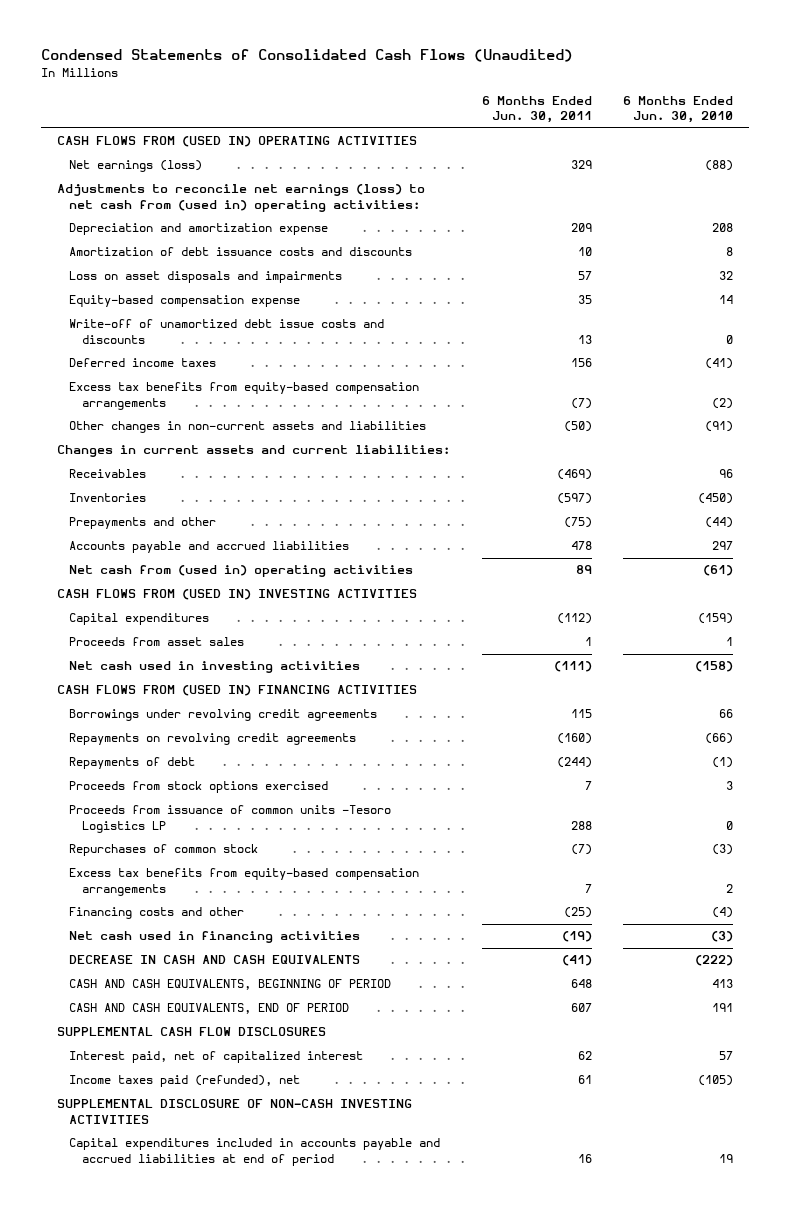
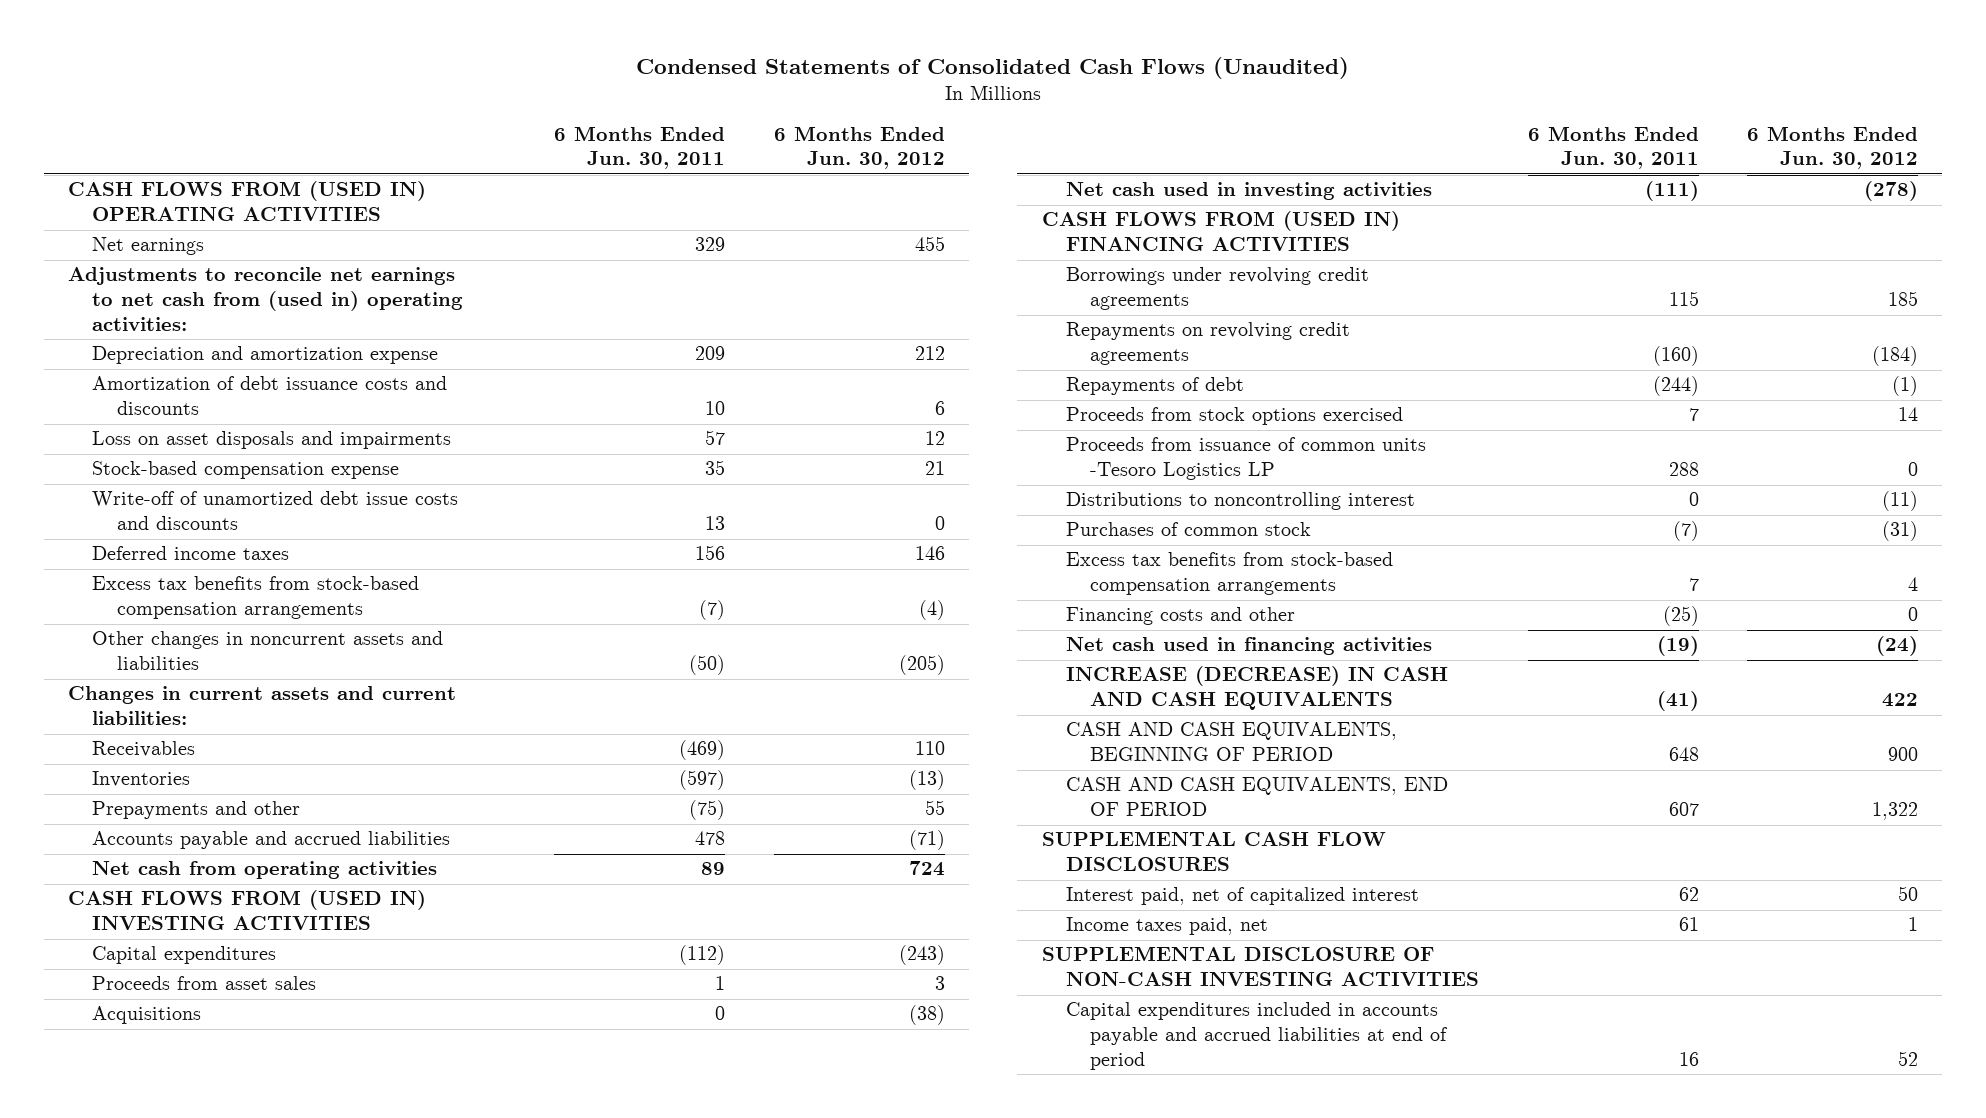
- | 6 Months Ended Jun. 30, 2011 | 6 Months Ended Jun. 30, 2010
+ | 6 Months Ended Jun. 30, 2011 | 6 Months Ended Jun. 30, 2012
- Net earnings (loss) | 329 | (88)
- Adjustments to reconcile net earnings (loss) to net cash from (used in) operating activities:
+ Net earnings | 329 | 455
+ Adjustments to reconcile net earnings to net cash from (used in) operating activities:
- Equity-based compensation expense | 35 | 14
+ Stock-based compensation expense | 35 | 21
- Excess tax benefits from equity-based compensation arrangements | (7) | (2)
- Other changes in non-current assets and liabilities | (50) | (91)
+ Excess tax benefits from stock-based compensation arrangements | (7) | (4)
+ Other changes in noncurrent assets and liabilities | (50) | (205)
- Net cash from (used in) operating activities | 89 | (61)
+ Net cash from operating activities | 89 | 724
+ Acquisitions | 0 | (38)
- Repurchases of common stock | (7) | (3)
- Excess tax benefits from equity-based compensation arrangements | 7 | 2
+ Distributions to noncontrolling interest | 0 | (11)
+ Purchases of common stock | (7) | (31)
+ Excess tax benefits from stock-based compensation arrangements | 7 | 4
- DECREASE IN CASH AND CASH EQUIVALENTS | (41) | (222)
+ INCREASE (DECREASE) IN CASH AND CASH EQUIVALENTS | (41) | 422
- Income taxes paid (refunded), net | 61 | (105)
+ Income taxes paid, net | 61 | 1

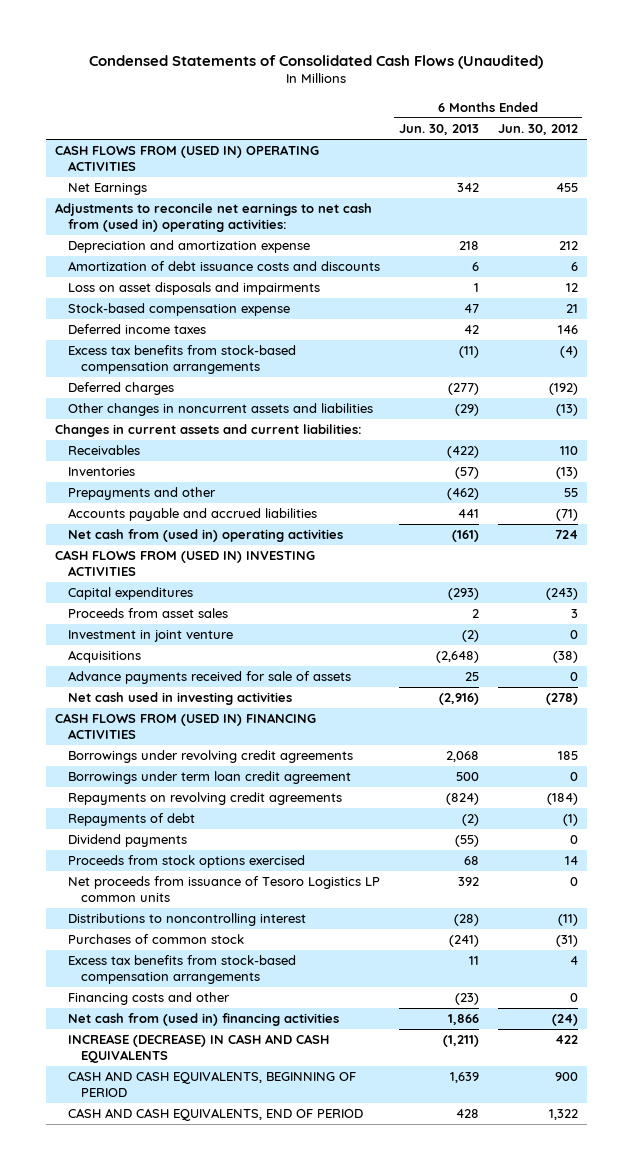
- | 6 Months Ended Jun. 30, 2011 | 6 Months Ended Jun. 30, 2012
+ | 6 Months Ended Jun. 30, 2013 | 6 Months Ended Jun. 30, 2012
- Net earnings | 329 | 455
+ Net Earnings | 342 | 455
- Write-off of unamortized debt issue costs and discounts | 13 | 0
- Other changes in noncurrent assets and liabilities | (50) | (205)
+ Deferred charges | (277) | (192)
+ Other changes in noncurrent assets and liabilities | (29) | (13)
- Net cash from operating activities | 89 | 724
+ Net cash from (used in) operating activities | (161) | 724
+ Investment in joint venture | (2) | 0
+ Advance payments received for sale of assets | 25 | 0
+ Borrowings under term loan credit agreement | 500 | 0
+ Dividend payments | (55) | 0
- Proceeds from issuance of common units -Tesoro Logistics LP | 288 | 0
+ Net proceeds from issuance of Tesoro Logistics LP common units | 392 | 0
- Net cash used in financing activities | (19) | (24)
+ Net cash from (used in) financing activities | 1,866 | (24)
- SUPPLEMENTAL CASH FLOW DISCLOSURES
- Interest paid, net of capitalized interest | 62 | 50
- Income taxes paid, net | 61 | 1
- SUPPLEMENTAL DISCLOSURE OF NON-CASH INVESTING ACTIVITIES
- Capital expenditures included in accounts payable and accrued liabilities at end of period | 16 | 52

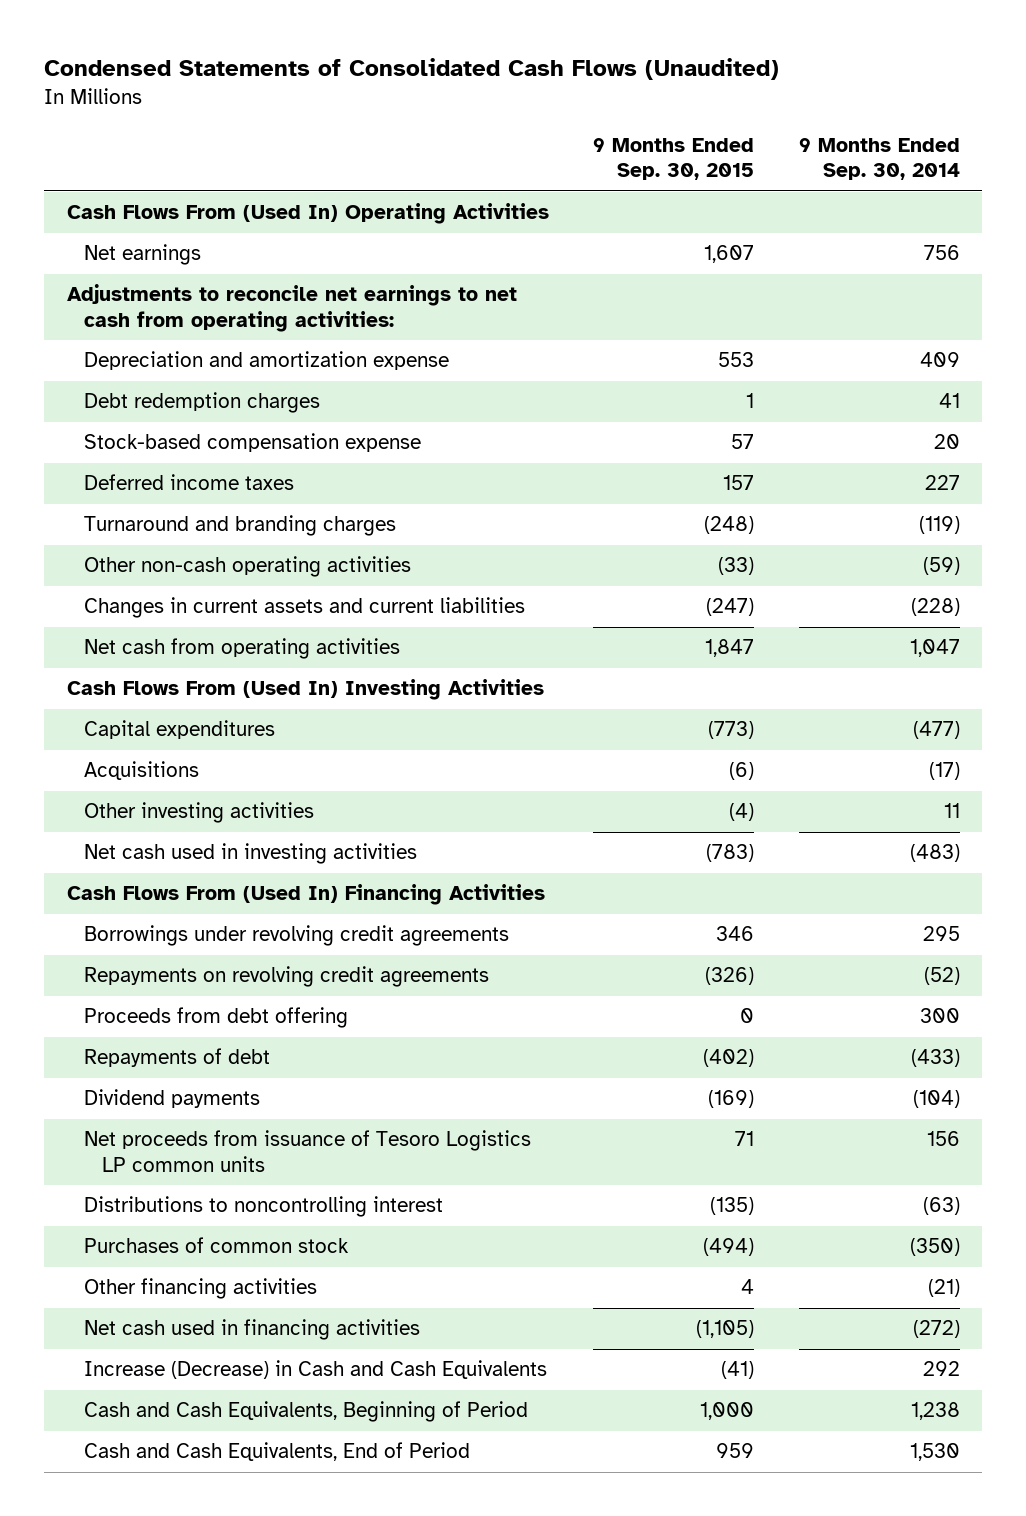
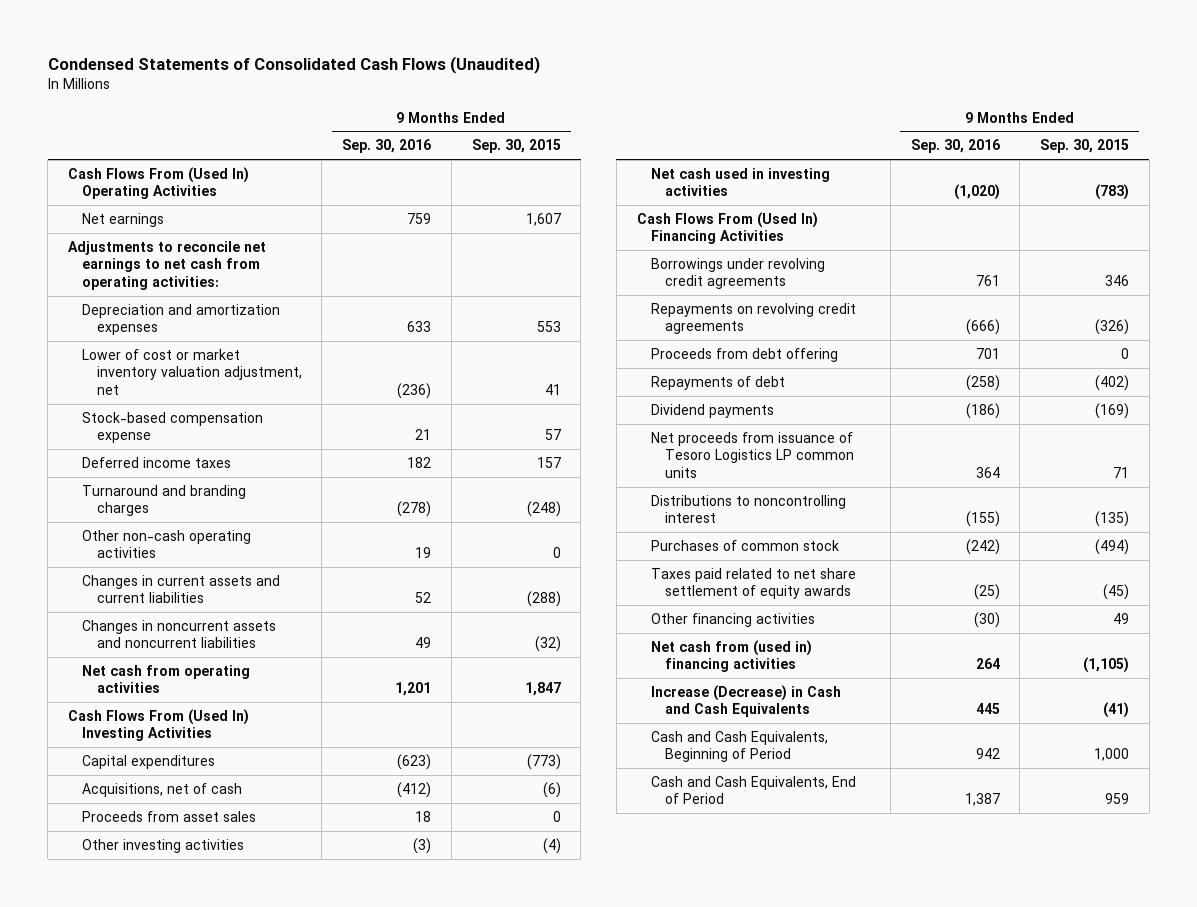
- | 9 Months Ended Sep. 30, 2015 | 9 Months Ended Sep. 30, 2014
+ | 9 Months Ended Sep. 30, 2016 | 9 Months Ended Sep. 30, 2015
- Depreciation and amortization expense | 553 | 409
- Debt redemption charges | 1 | 41
+ Depreciation and amortization expenses | 633 | 553
+ Lower of cost or market inventory valuation adjustment, net | (236) | 41
- Other non-cash operating activities | (33) | (59)
- Changes in current assets and current liabilities | (247) | (228)
+ Other non-cash operating activities | 19 | 0
+ Changes in current assets and current liabilities | 52 | (288)
+ Changes in noncurrent assets and noncurrent liabilities | 49 | (32)
- Acquisitions | (6) | (17)
+ Acquisitions, net of cash | (412) | (6)
+ Proceeds from asset sales | 18 | 0
- Other financing activities | 4 | (21)
- Net cash used in financing activities | (1,105) | (272)
+ Taxes paid related to net share settlement of equity awards | (25) | (45)
+ Other financing activities | (30) | 49
+ Net cash from (used in) financing activities | 264 | (1,105)

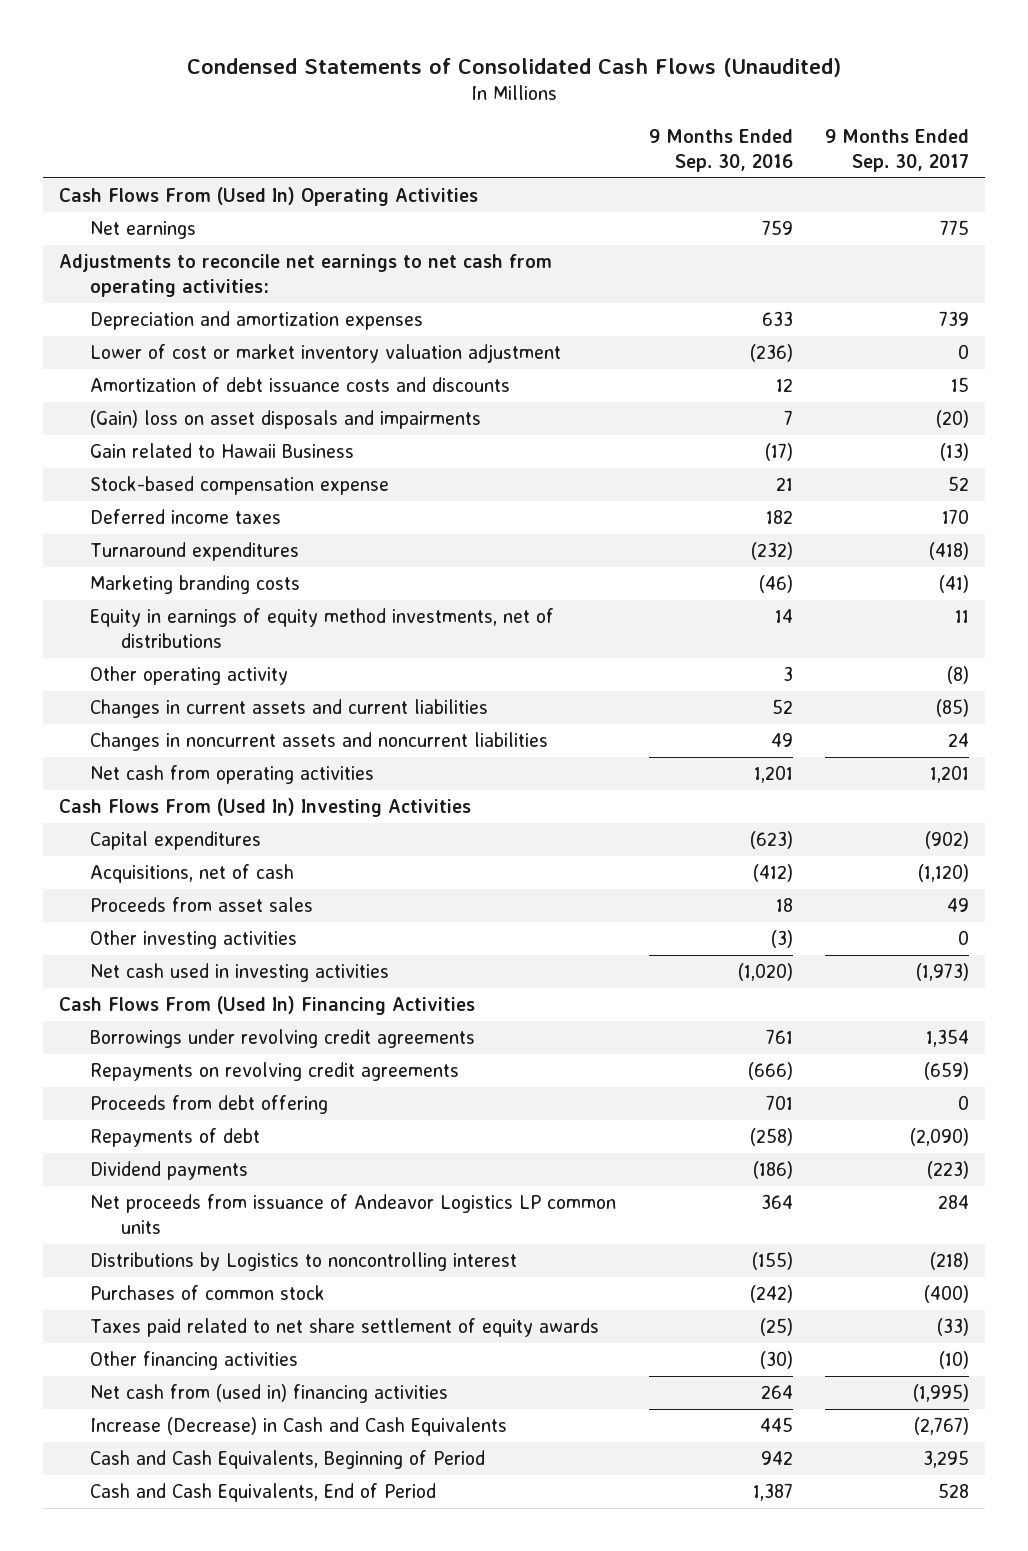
- | 9 Months Ended Sep. 30, 2016 | 9 Months Ended Sep. 30, 2015
+ | 9 Months Ended Sep. 30, 2016 | 9 Months Ended Sep. 30, 2017
- Lower of cost or market inventory valuation adjustment, net | (236) | 41
+ Lower of cost or market inventory valuation adjustment | (236) | 0
+ Amortization of debt issuance costs and discounts | 12 | 15
+ (Gain) loss on asset disposals and impairments | 7 | (20)
+ Gain related to Hawaii Business | (17) | (13)
- Turnaround and branding charges | (278) | (248)
- Other non-cash operating activities | 19 | 0
+ Turnaround expenditures | (232) | (418)
+ Marketing branding costs | (46) | (41)
+ Equity in earnings of equity method investments, net of distributions | 14 | 11
+ Other operating activity | 3 | (8)
- Net proceeds from issuance of Tesoro Logistics LP common units | 364 | 71
- Distributions to noncontrolling interest | (155) | (135)
+ Net proceeds from issuance of Andeavor Logistics LP common units | 364 | 284
+ Distributions by Logistics to noncontrolling interest | (155) | (218)

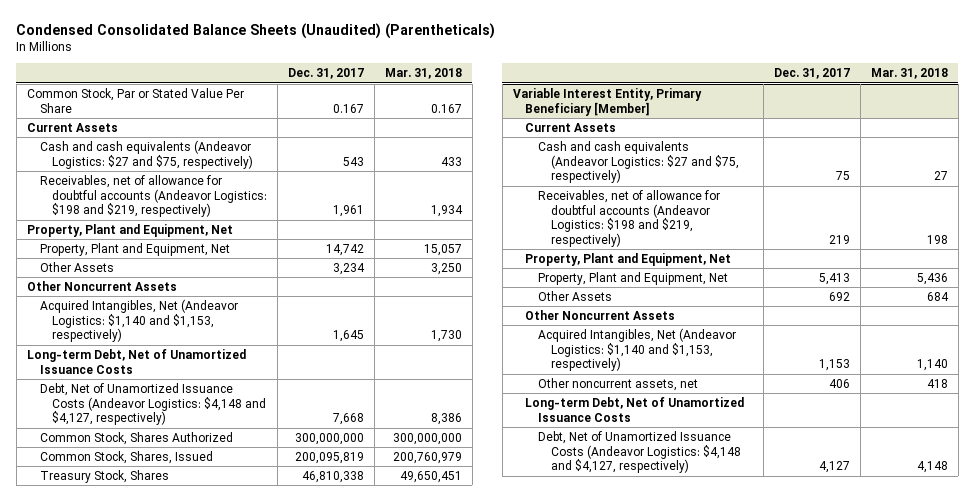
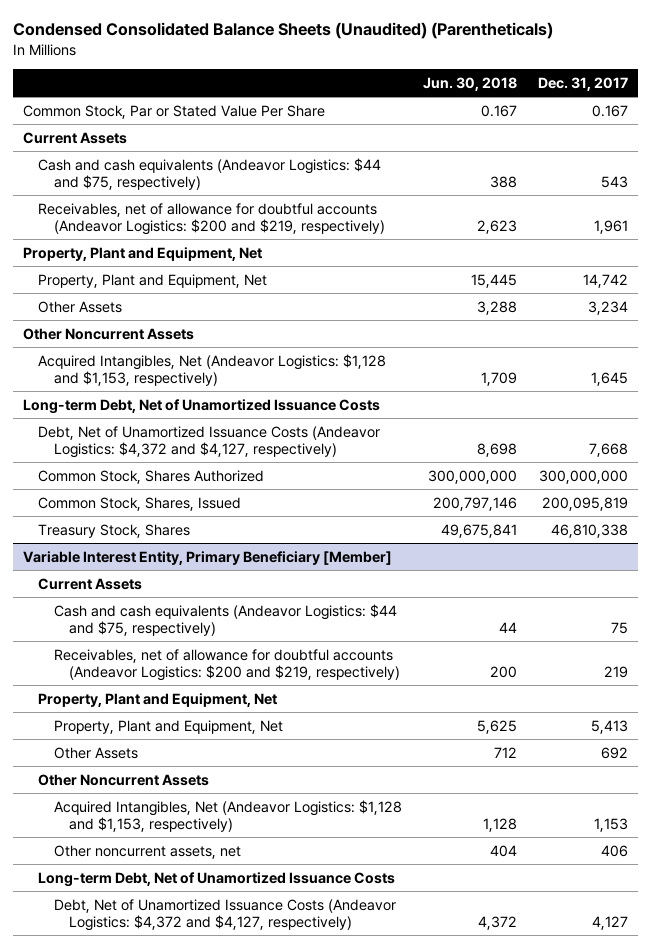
- | Dec. 31, 2017 | Mar. 31, 2018
+ | Jun. 30, 2018 | Dec. 31, 2017
- Cash and cash equivalents (Andeavor Logistics: $27 and $75, respectively) | 543 | 433
- Receivables, net of allowance for doubtful accounts (Andeavor Logistics: $198 and $219, respectively) | 1,961 | 1,934
+ Cash and cash equivalents (Andeavor Logistics: $44 and $75, respectively) | 388 | 543
+ Receivables, net of allowance for doubtful accounts (Andeavor Logistics: $200 and $219, respectively) | 2,623 | 1,961
- Acquired Intangibles, Net (Andeavor Logistics: $1,140 and $1,153, respectively) | 1,645 | 1,730
+ Acquired Intangibles, Net (Andeavor Logistics: $1,128 and $1,153, respectively) | 1,709 | 1,645
- Debt, Net of Unamortized Issuance Costs (Andeavor Logistics: $4,148 and $4,127, respectively) | 7,668 | 8,386
+ Debt, Net of Unamortized Issuance Costs (Andeavor Logistics: $4,372 and $4,127, respectively) | 8,698 | 7,668
@ Variable Interest Entity, Primary Beneficiary [Member]
- Cash and cash equivalents (Andeavor Logistics: $27 and $75, respectively) | 75 | 27
- Receivables, net of allowance for doubtful accounts (Andeavor Logistics: $198 and $219, respectively) | 219 | 198
+ Cash and cash equivalents (Andeavor Logistics: $44 and $75, respectively) | 44 | 75
+ Receivables, net of allowance for doubtful accounts (Andeavor Logistics: $200 and $219, respectively) | 200 | 219
- Acquired Intangibles, Net (Andeavor Logistics: $1,140 and $1,153, respectively) | 1,153 | 1,140
+ Acquired Intangibles, Net (Andeavor Logistics: $1,128 and $1,153, respectively) | 1,128 | 1,153
- Debt, Net of Unamortized Issuance Costs (Andeavor Logistics: $4,148 and $4,127, respectively) | 4,127 | 4,148
+ Debt, Net of Unamortized Issuance Costs (Andeavor Logistics: $4,372 and $4,127, respectively) | 4,372 | 4,127

